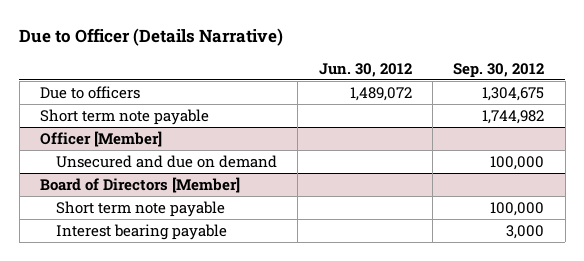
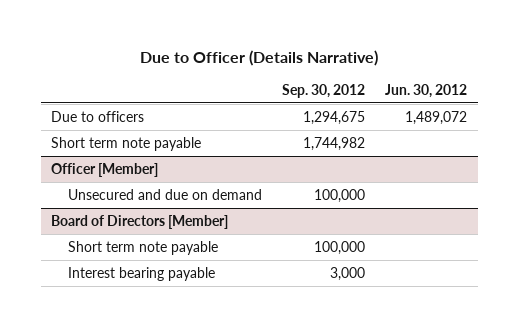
- | Jun. 30, 2012 | Sep. 30, 2012
+ | Sep. 30, 2012 | Jun. 30, 2012
- Due to officers | 1,489,072 | 1,304,675
+ Due to officers | 1,294,675 | 1,489,072

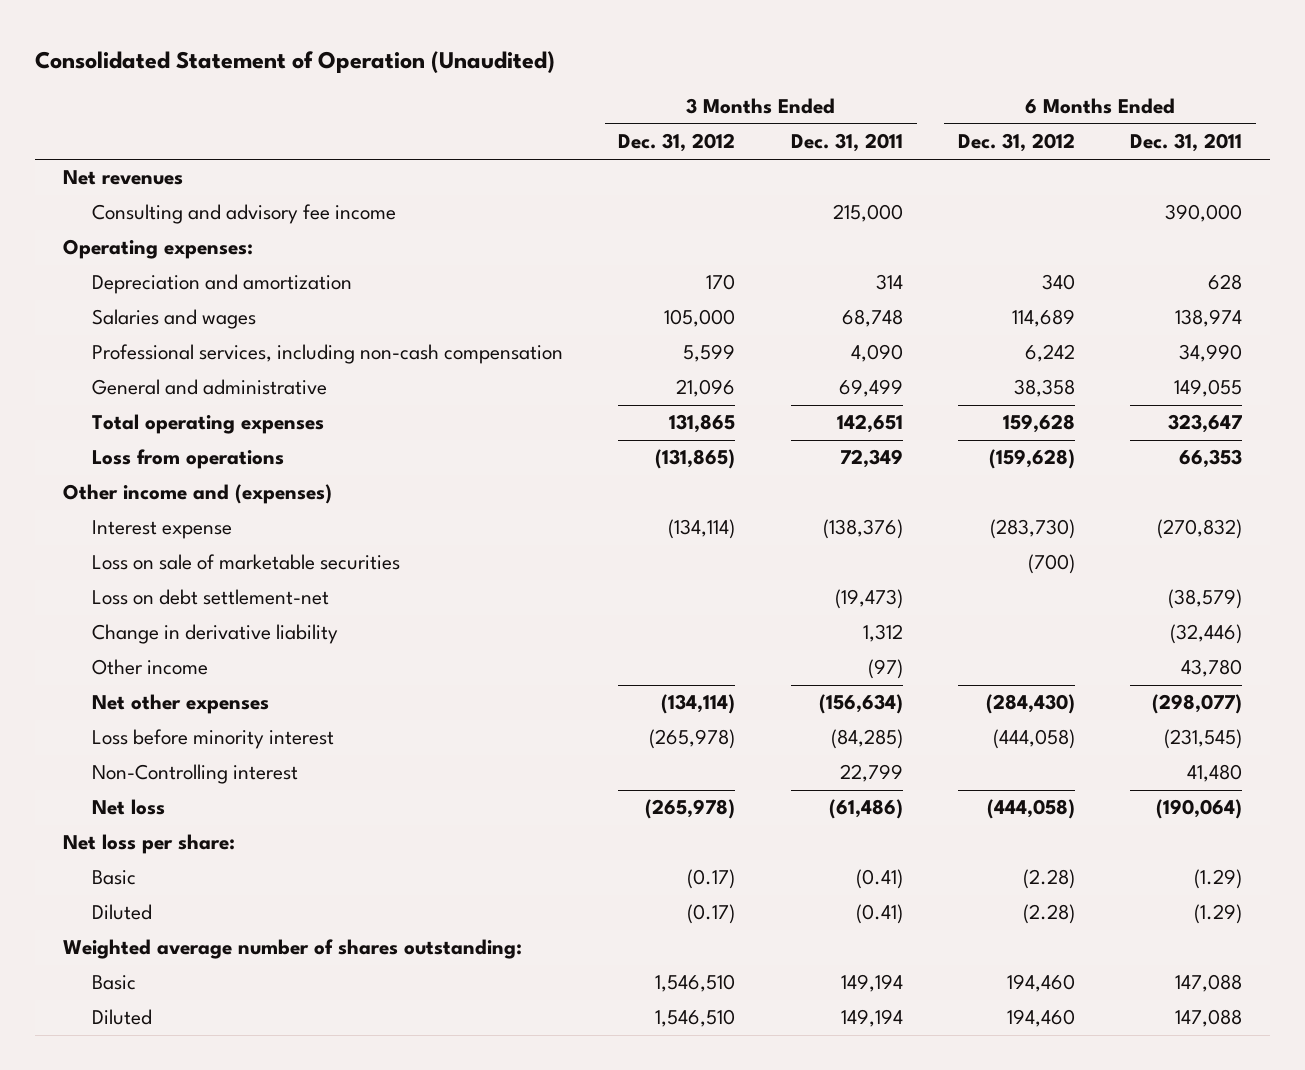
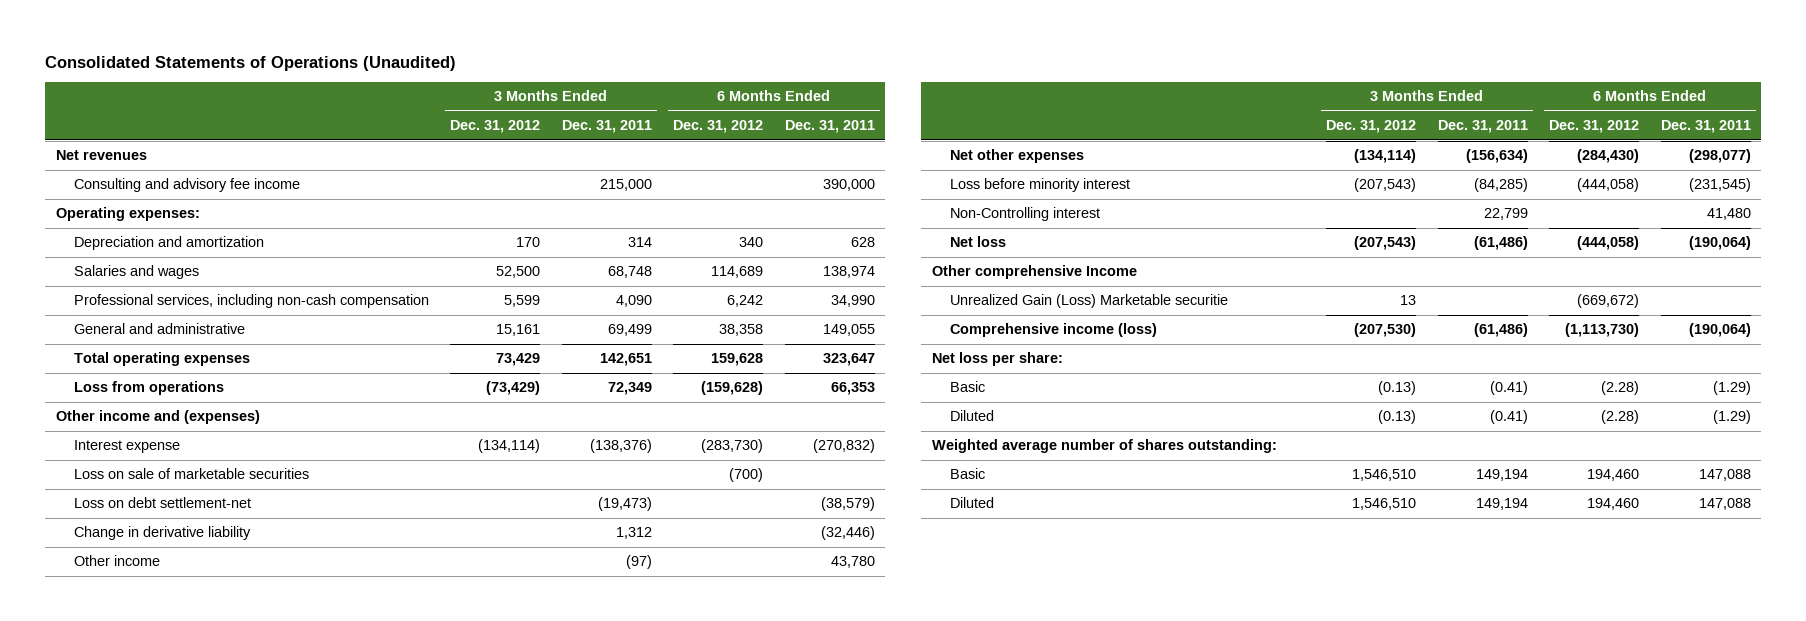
- Consolidated Statement of Operation (Unaudited)
+ Consolidated Statements of Operations (Unaudited)
- Salaries and wages | 105,000 | 68,748 | 114,689 | 138,974
+ Salaries and wages | 52,500 | 68,748 | 114,689 | 138,974
- General and administrative | 21,096 | 69,499 | 38,358 | 149,055
- Total operating expenses | 131,865 | 142,651 | 159,628 | 323,647
- Loss from operations | (131,865) | 72,349 | (159,628) | 66,353
+ General and administrative | 15,161 | 69,499 | 38,358 | 149,055
+ Total operating expenses | 73,429 | 142,651 | 159,628 | 323,647
+ Loss from operations | (73,429) | 72,349 | (159,628) | 66,353
- Loss before minority interest | (265,978) | (84,285) | (444,058) | (231,545)
+ Loss before minority interest | (207,543) | (84,285) | (444,058) | (231,545)
- Net loss | (265,978) | (61,486) | (444,058) | (190,064)
+ Net loss | (207,543) | (61,486) | (444,058) | (190,064)
+ Other comprehensive Income
+ Unrealized Gain (Loss) Marketable securitie | 13 | | (669,672) |
+ Comprehensive income (loss) | (207,530) | (61,486) | (1,113,730) | (190,064)
- Basic | (0.17) | (0.41) | (2.28) | (1.29)
- Diluted | (0.17) | (0.41) | (2.28) | (1.29)
+ Basic | (0.13) | (0.41) | (2.28) | (1.29)
+ Diluted | (0.13) | (0.41) | (2.28) | (1.29)

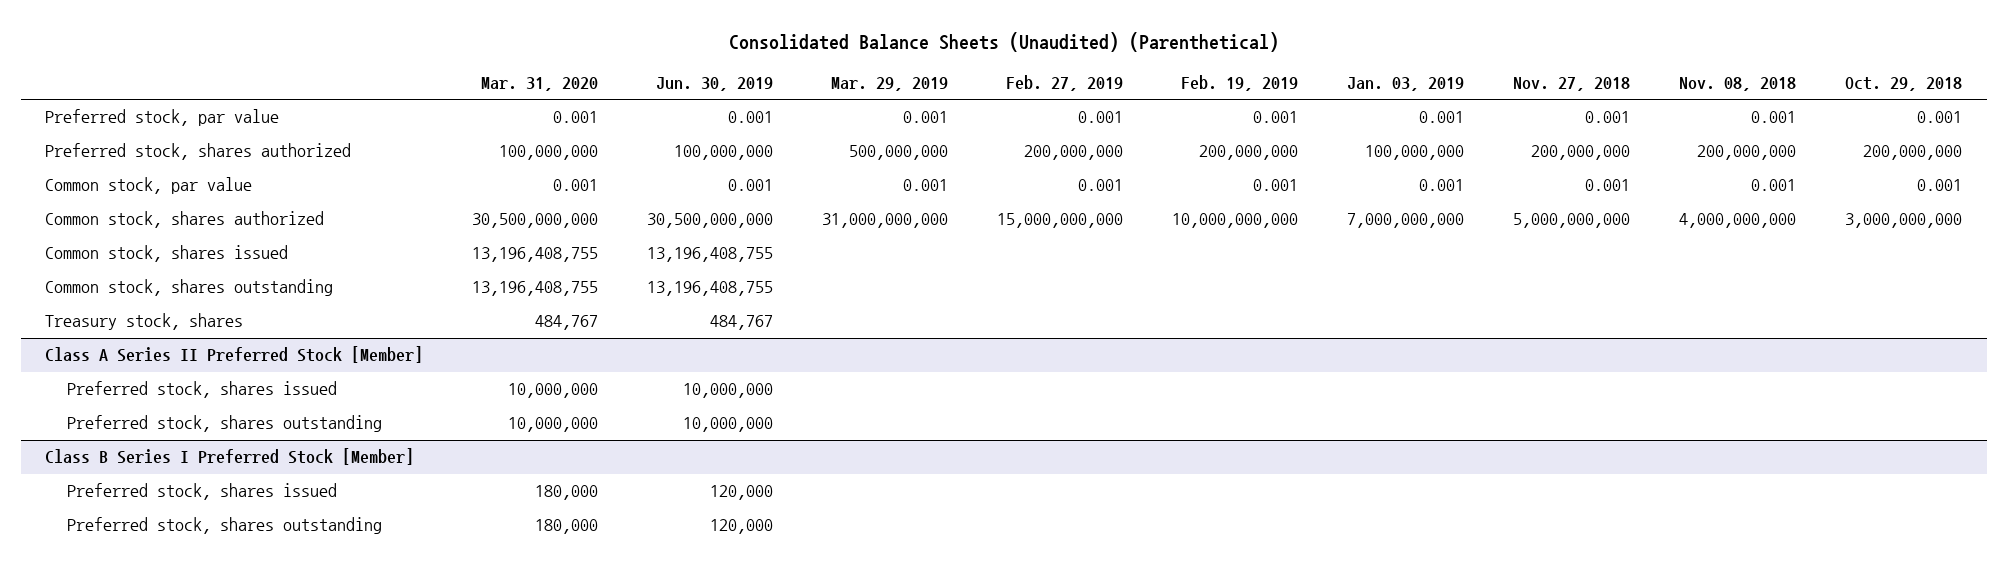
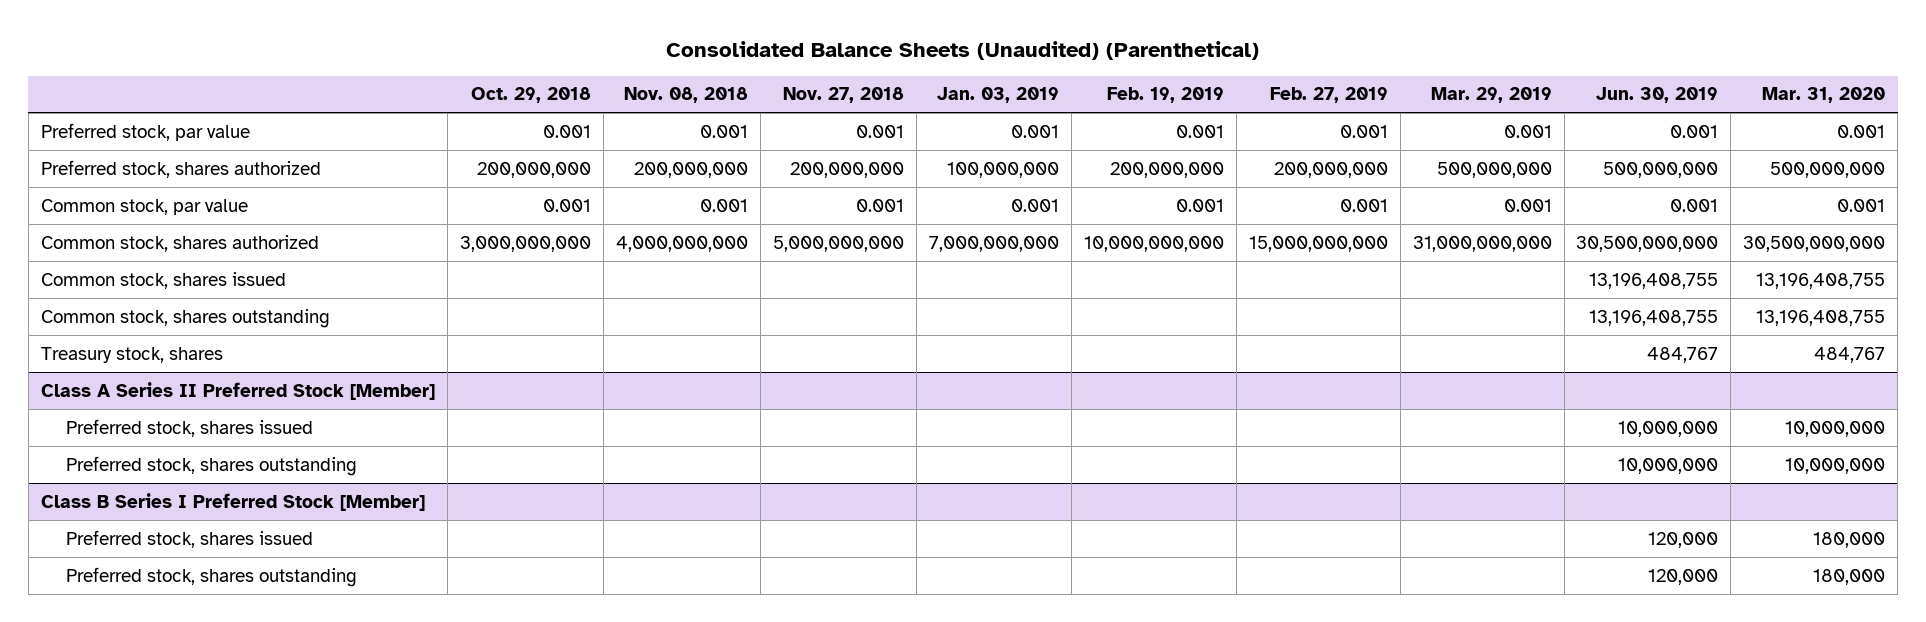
- | Mar. 31, 2020 | Jun. 30, 2019 | Mar. 29, 2019 | Feb. 27, 2019 | Feb. 19, 2019 | Jan. 03, 2019 | Nov. 27, 2018 | Nov. 08, 2018 | Oct. 29, 2018
+ | Oct. 29, 2018 | Nov. 08, 2018 | Nov. 27, 2018 | Jan. 03, 2019 | Feb. 19, 2019 | Feb. 27, 2019 | Mar. 29, 2019 | Jun. 30, 2019 | Mar. 31, 2020
- Preferred stock, shares authorized | 100,000,000 | 100,000,000 | 500,000,000 | 200,000,000 | 200,000,000 | 100,000,000 | 200,000,000 | 200,000,000 | 200,000,000
+ Preferred stock, shares authorized | 200,000,000 | 200,000,000 | 200,000,000 | 100,000,000 | 200,000,000 | 200,000,000 | 500,000,000 | 500,000,000 | 500,000,000

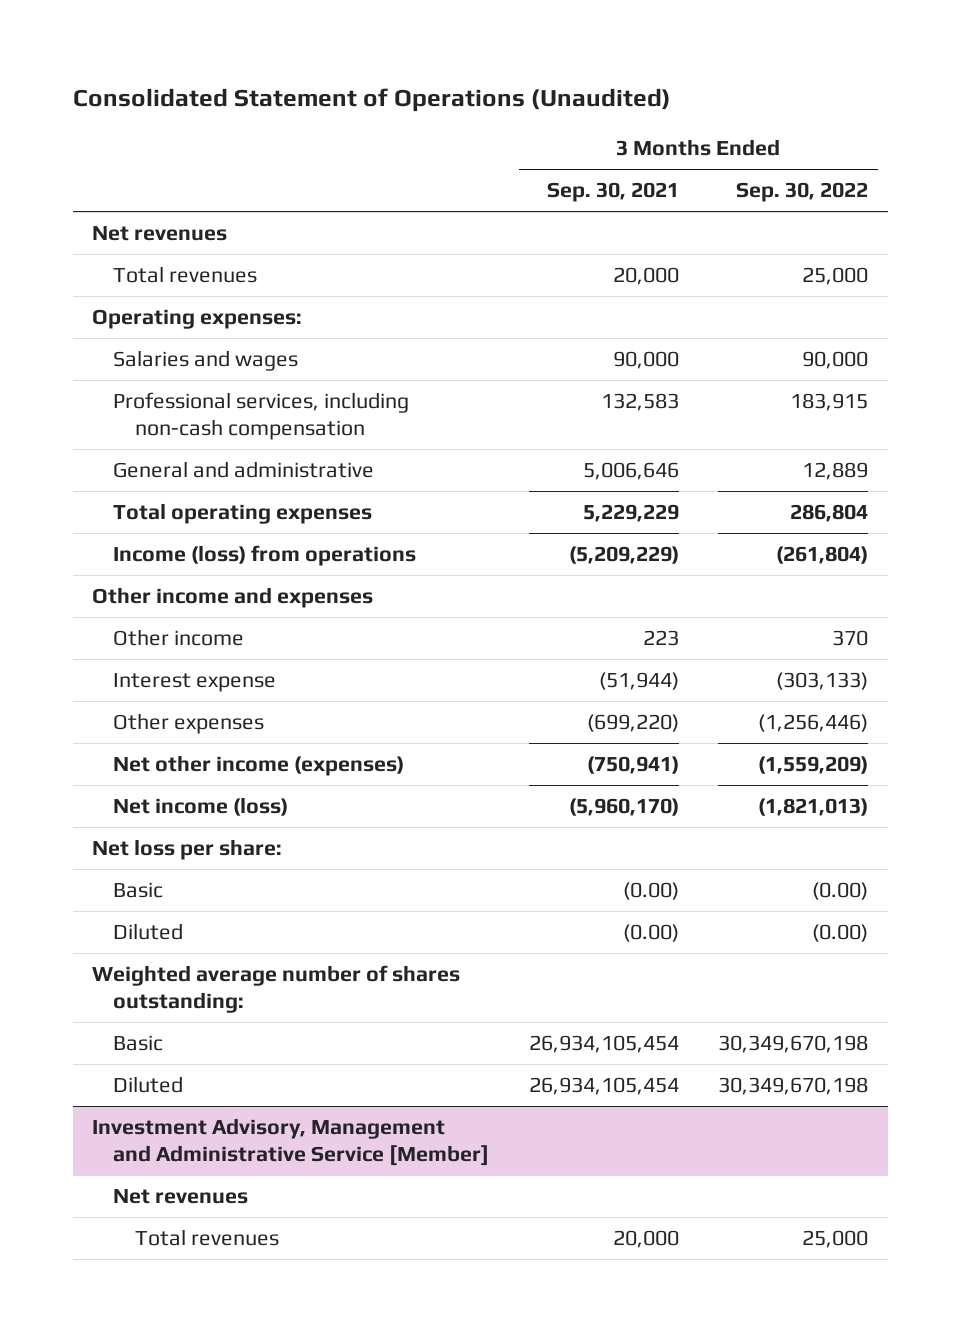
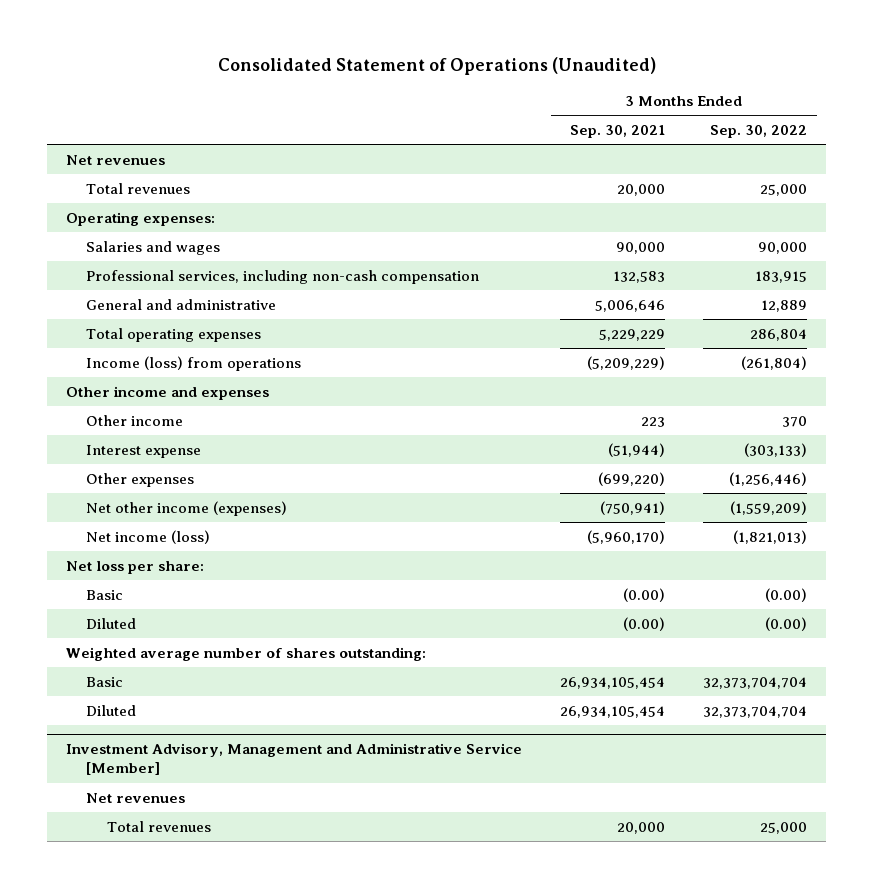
- Basic | 26,934,105,454 | 30,349,670,198
- Diluted | 26,934,105,454 | 30,349,670,198
+ Basic | 26,934,105,454 | 32,373,704,704
+ Diluted | 26,934,105,454 | 32,373,704,704

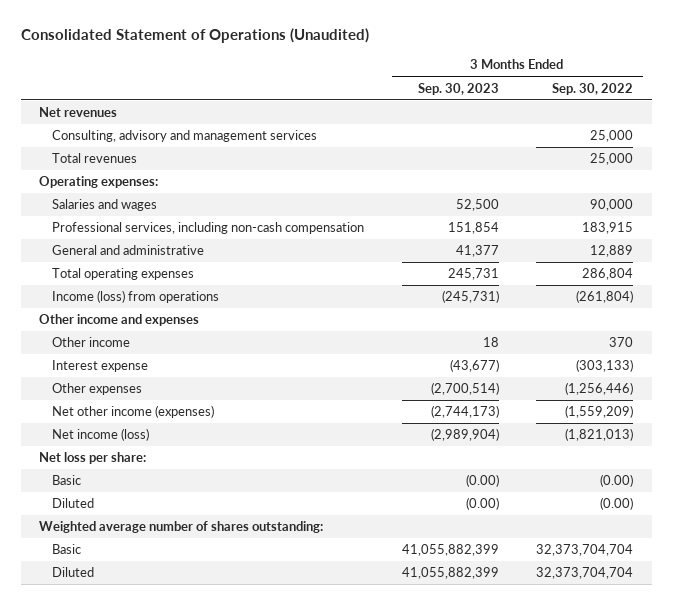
- | 3 Months Ended Sep. 30, 2021 | 3 Months Ended Sep. 30, 2022
+ | 3 Months Ended Sep. 30, 2023 | 3 Months Ended Sep. 30, 2022
+ Consulting, advisory and management services | | 25,000
- Investment Advisory, Management and Administrative Service [Member]
- Net revenues
- Total revenues | 20,000 | 25,000

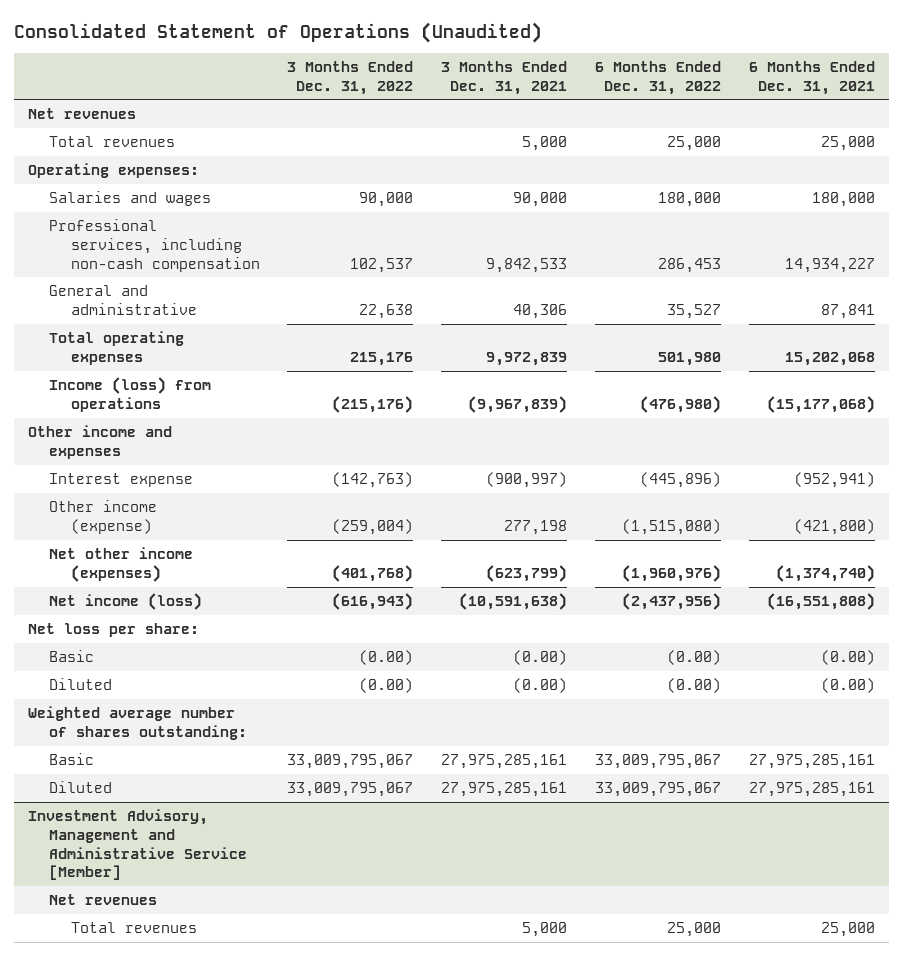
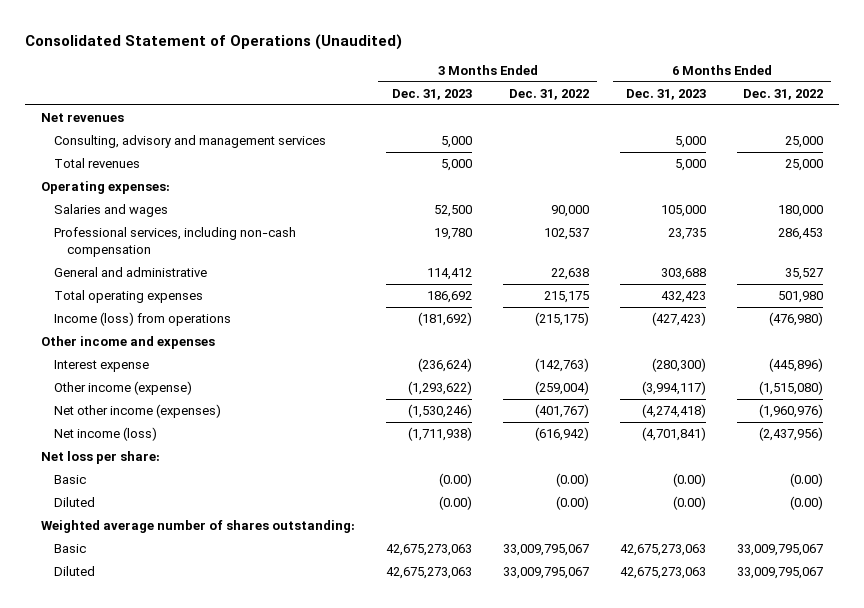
- | 3 Months Ended Dec. 31, 2022 | 3 Months Ended Dec. 31, 2021 | 6 Months Ended Dec. 31, 2022 | 6 Months Ended Dec. 31, 2021
+ | 3 Months Ended Dec. 31, 2023 | 3 Months Ended Dec. 31, 2022 | 6 Months Ended Dec. 31, 2023 | 6 Months Ended Dec. 31, 2022
+ Consulting, advisory and management services | 5,000 | | 5,000 | 25,000
- Total operating expenses | 215,176 | 9,972,839 | 501,980 | 15,202,068
- Income (loss) from operations | (215,176) | (9,967,839) | (476,980) | (15,177,068)
+ Total operating expenses | 186,692 | 215,175 | 432,423 | 501,980
+ Income (loss) from operations | (181,692) | (215,175) | (427,423) | (476,980)
- Net other income (expenses) | (401,768) | (623,799) | (1,960,976) | (1,374,740)
- Net income (loss) | (616,943) | (10,591,638) | (2,437,956) | (16,551,808)
+ Net other income (expenses) | (1,530,246) | (401,767) | (4,274,418) | (1,960,976)
+ Net income (loss) | (1,711,938) | (616,942) | (4,701,841) | (2,437,956)
- Investment Advisory, Management and Administrative Service [Member]
- Net revenues
- Total revenues | | 5,000 | 25,000 | 25,000

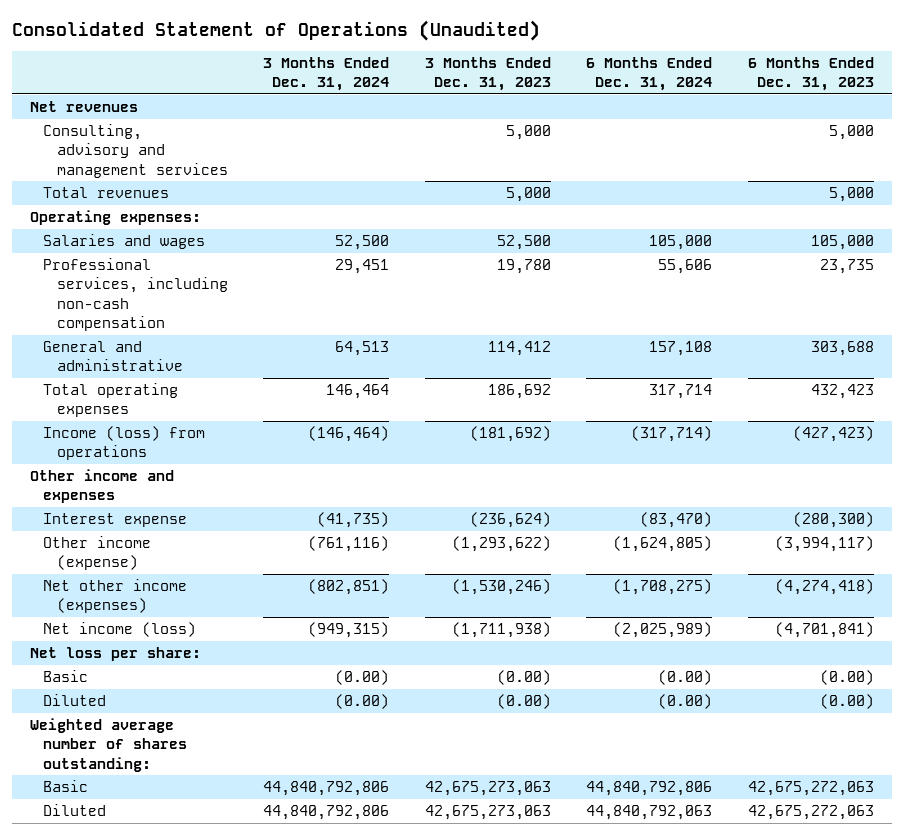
- | 3 Months Ended Dec. 31, 2023 | 3 Months Ended Dec. 31, 2022 | 6 Months Ended Dec. 31, 2023 | 6 Months Ended Dec. 31, 2022
+ | 3 Months Ended Dec. 31, 2024 | 3 Months Ended Dec. 31, 2023 | 6 Months Ended Dec. 31, 2024 | 6 Months Ended Dec. 31, 2023
- Basic | 42,675,273,063 | 33,009,795,067 | 42,675,273,063 | 33,009,795,067
- Diluted | 42,675,273,063 | 33,009,795,067 | 42,675,273,063 | 33,009,795,067
+ Basic | 44,840,792,806 | 42,675,273,063 | 44,840,792,806 | 42,675,272,063
+ Diluted | 44,840,792,806 | 42,675,273,063 | 44,840,792,063 | 42,675,272,063

